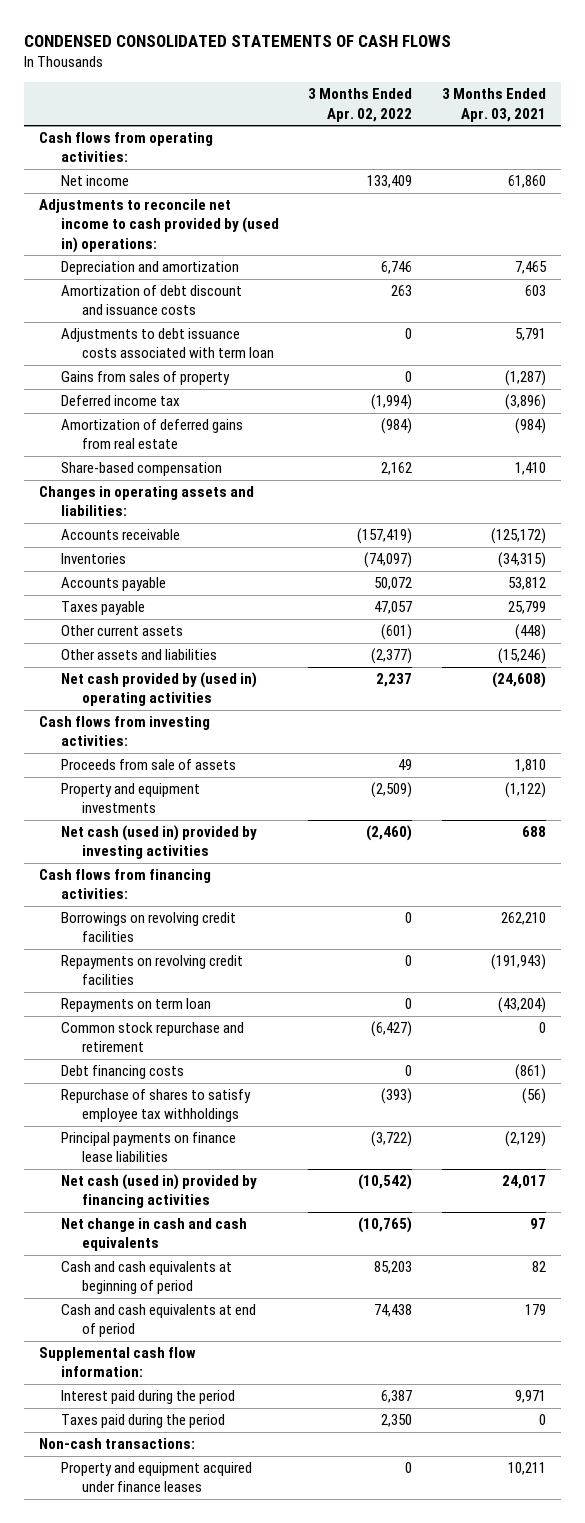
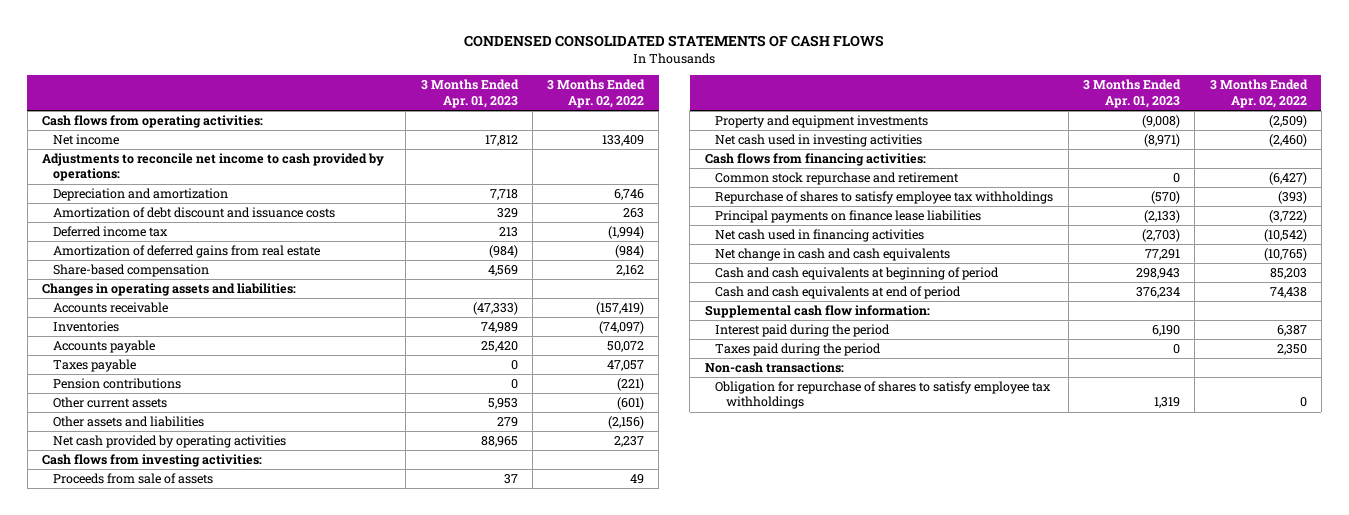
- | 3 Months Ended Apr. 02, 2022 | 3 Months Ended Apr. 03, 2021
+ | 3 Months Ended Apr. 01, 2023 | 3 Months Ended Apr. 02, 2022
- Adjustments to reconcile net income to cash provided by (used in) operations:
+ Adjustments to reconcile net income to cash provided by operations:
- Adjustments to debt issuance costs associated with term loan | 0 | 5,791
- Gains from sales of property | 0 | (1,287)
+ Pension contributions | 0 | (221)
- Other assets and liabilities | (2,377) | (15,246)
- Net cash provided by (used in) operating activities | 2,237 | (24,608)
+ Other assets and liabilities | 279 | (2,156)
+ Net cash provided by operating activities | 88,965 | 2,237
- Net cash (used in) provided by investing activities | (2,460) | 688
+ Net cash used in investing activities | (8,971) | (2,460)
- Borrowings on revolving credit facilities | 0 | 262,210
- Repayments on revolving credit facilities | 0 | (191,943)
- Repayments on term loan | 0 | (43,204)
- Debt financing costs | 0 | (861)
- Net cash (used in) provided by financing activities | (10,542) | 24,017
+ Net cash used in financing activities | (2,703) | (10,542)
- Property and equipment acquired under finance leases | 0 | 10,211
+ Obligation for repurchase of shares to satisfy employee tax withholdings | 1,319 | 0

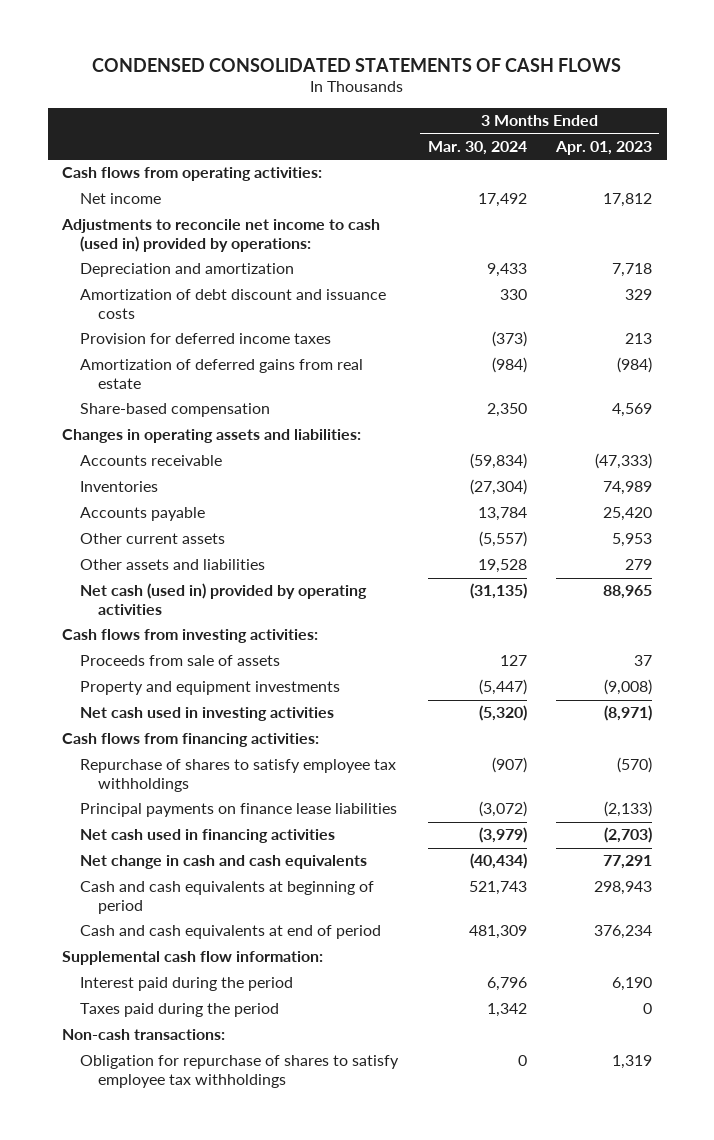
- | 3 Months Ended Apr. 01, 2023 | 3 Months Ended Apr. 02, 2022
+ | 3 Months Ended Mar. 30, 2024 | 3 Months Ended Apr. 01, 2023
- Adjustments to reconcile net income to cash provided by operations:
+ Adjustments to reconcile net income to cash (used in) provided by operations:
- Deferred income tax | 213 | (1,994)
+ Provision for deferred income taxes | (373) | 213
- Taxes payable | 0 | 47,057
- Pension contributions | 0 | (221)
- Net cash provided by operating activities | 88,965 | 2,237
+ Net cash (used in) provided by operating activities | (31,135) | 88,965
- Common stock repurchase and retirement | 0 | (6,427)

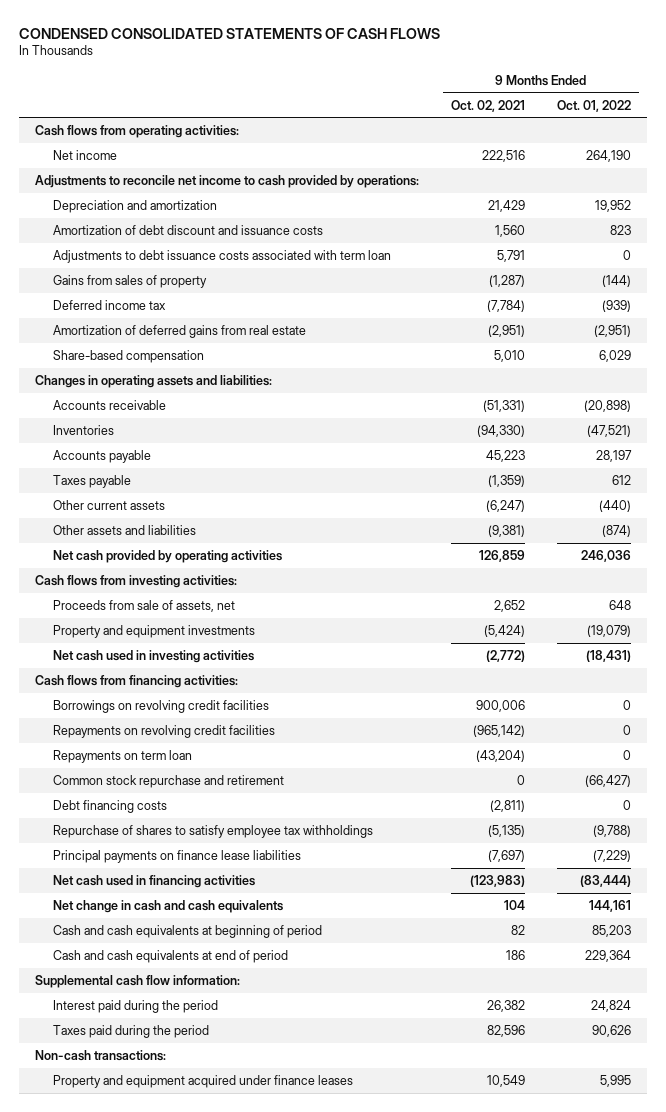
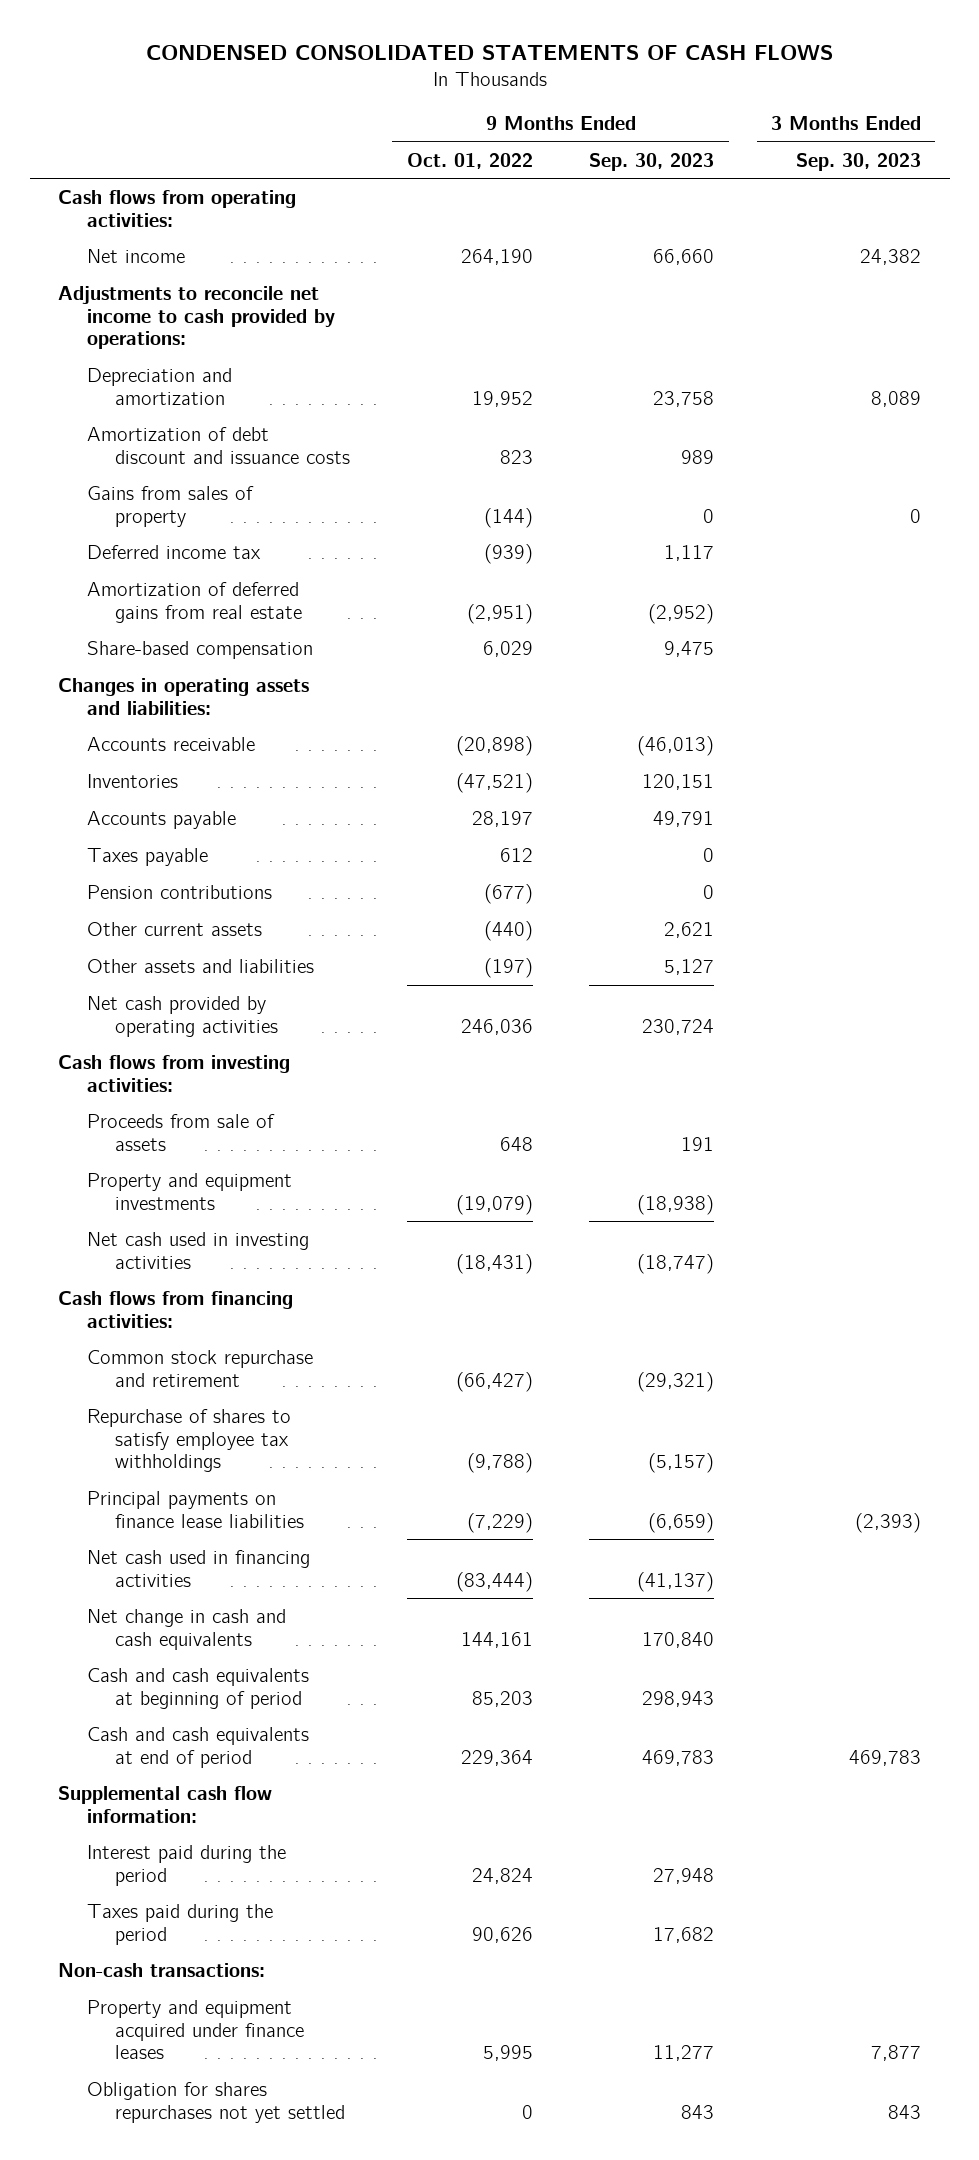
- | 9 Months Ended Oct. 02, 2021 | 9 Months Ended Oct. 01, 2022
+ | 9 Months Ended Oct. 01, 2022 | 9 Months Ended Sep. 30, 2023 | 3 Months Ended Sep. 30, 2023
- Adjustments to debt issuance costs associated with term loan | 5,791 | 0
+ Pension contributions | (677) | 0 |
- Other assets and liabilities | (9,381) | (874)
+ Other assets and liabilities | (197) | 5,127 |
- Proceeds from sale of assets, net | 2,652 | 648
+ Proceeds from sale of assets | 648 | 191 |
- Borrowings on revolving credit facilities | 900,006 | 0
- Repayments on revolving credit facilities | (965,142) | 0
- Repayments on term loan | (43,204) | 0
- Debt financing costs | (2,811) | 0
+ Obligation for shares repurchases not yet settled | 0 | 843 | 843

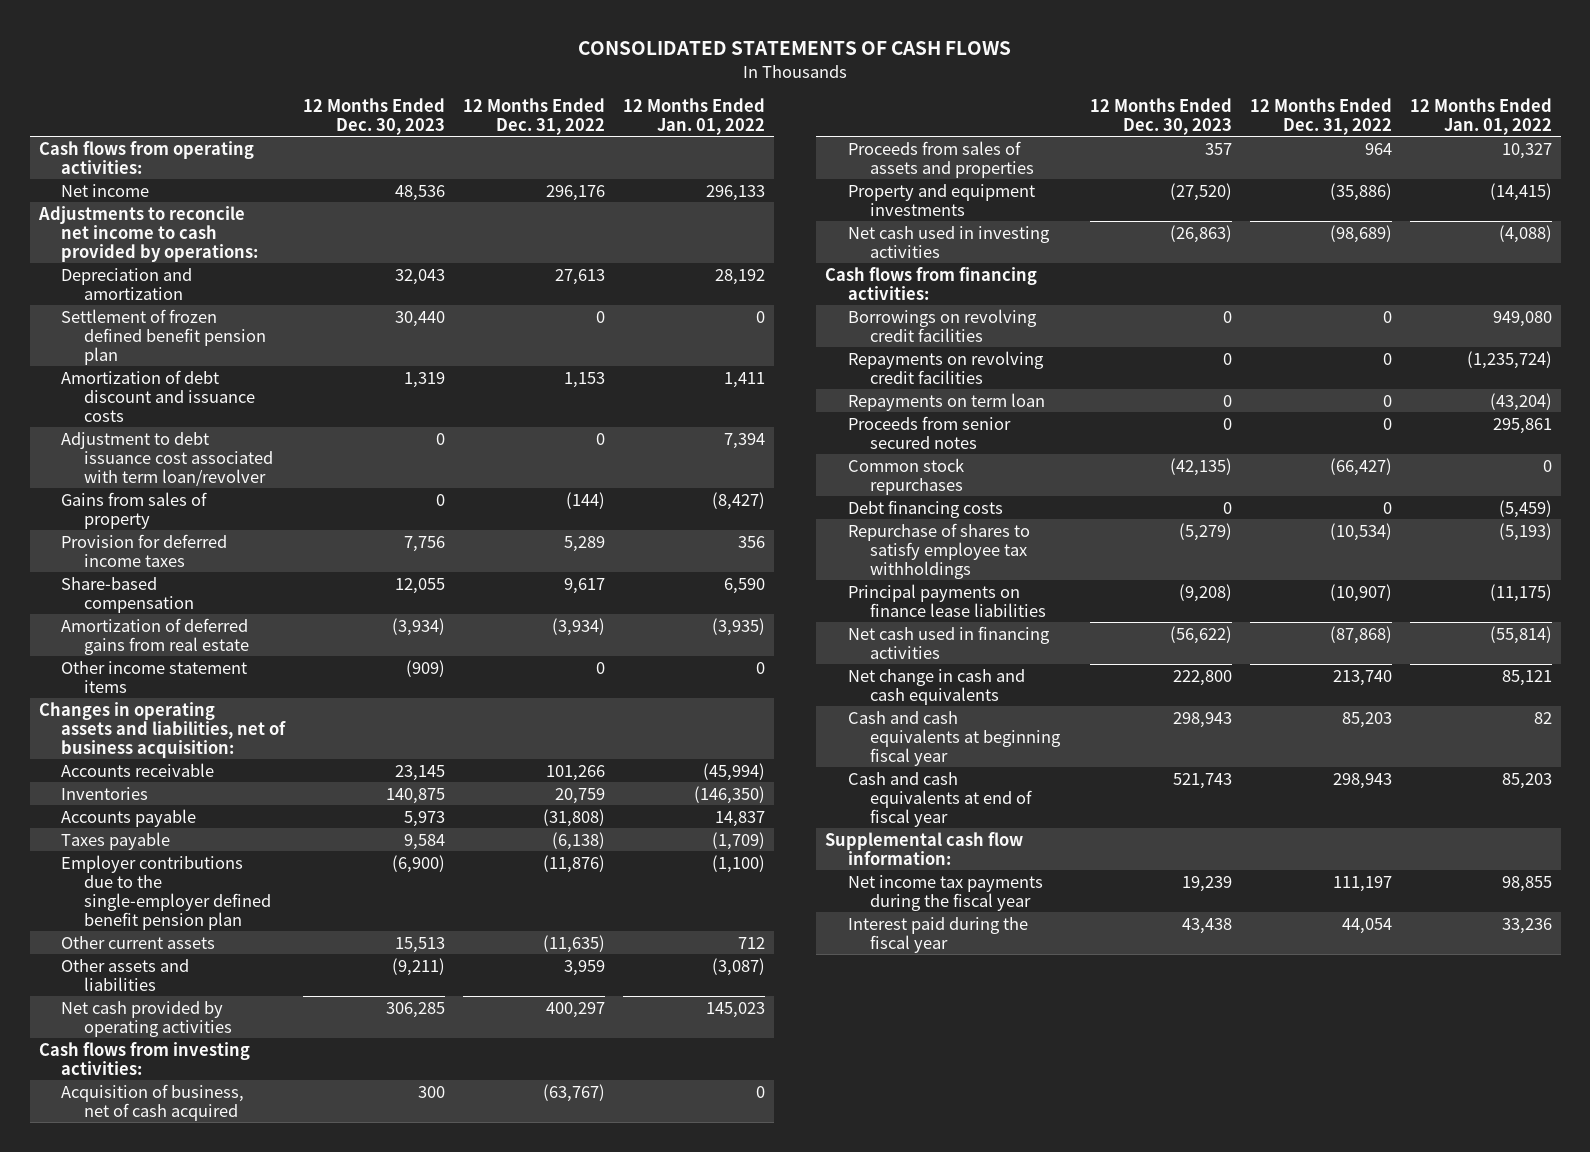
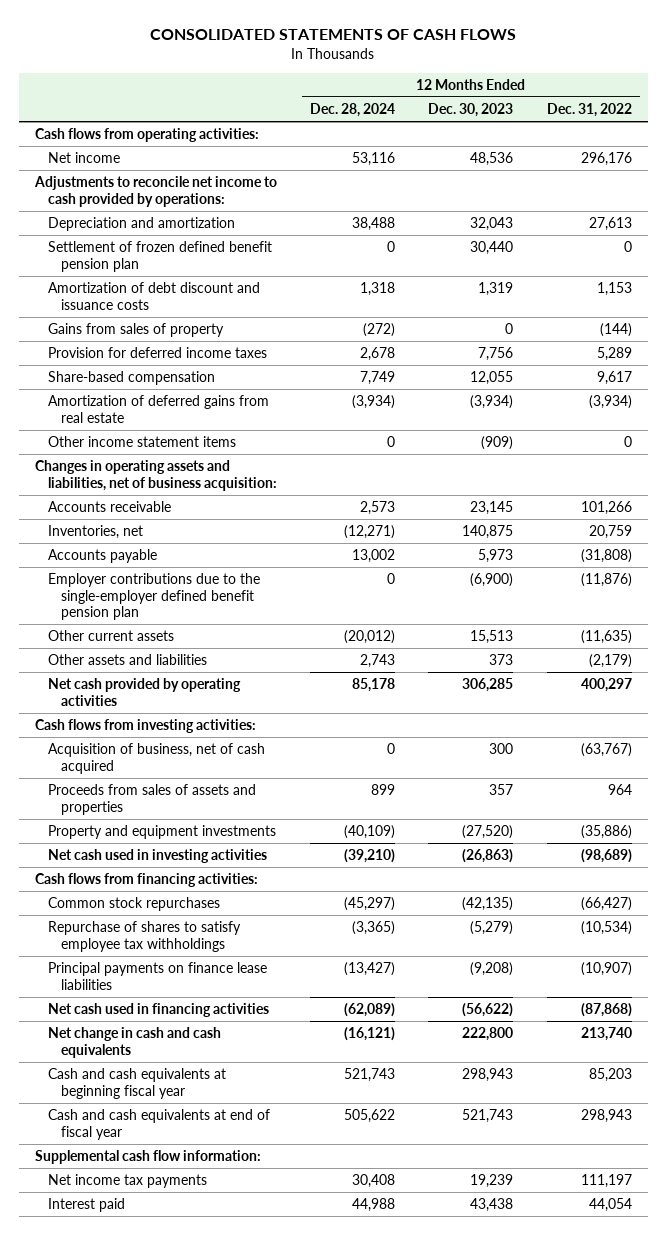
- | 12 Months Ended Dec. 30, 2023 | 12 Months Ended Dec. 31, 2022 | 12 Months Ended Jan. 01, 2022
+ | 12 Months Ended Dec. 28, 2024 | 12 Months Ended Dec. 30, 2023 | 12 Months Ended Dec. 31, 2022
- Adjustment to debt issuance cost associated with term loan/revolver | 0 | 0 | 7,394
- Inventories | 140,875 | 20,759 | (146,350)
+ Inventories, net | (12,271) | 140,875 | 20,759
- Taxes payable | 9,584 | (6,138) | (1,709)
- Other assets and liabilities | (9,211) | 3,959 | (3,087)
+ Other assets and liabilities | 2,743 | 373 | (2,179)
- Borrowings on revolving credit facilities | 0 | 0 | 949,080
- Repayments on revolving credit facilities | 0 | 0 | (1,235,724)
- Repayments on term loan | 0 | 0 | (43,204)
- Proceeds from senior secured notes | 0 | 0 | 295,861
- Debt financing costs | 0 | 0 | (5,459)
- Net income tax payments during the fiscal year | 19,239 | 111,197 | 98,855
- Interest paid during the fiscal year | 43,438 | 44,054 | 33,236
+ Net income tax payments | 30,408 | 19,239 | 111,197
+ Interest paid | 44,988 | 43,438 | 44,054

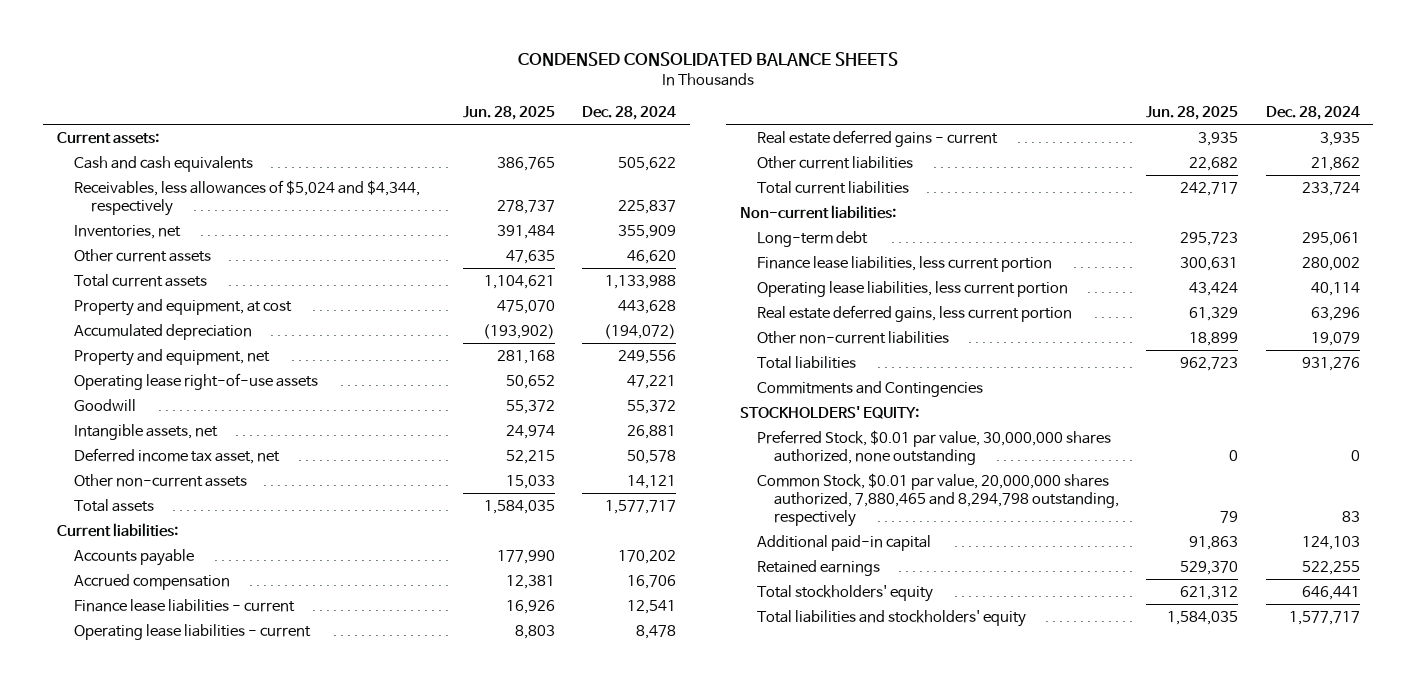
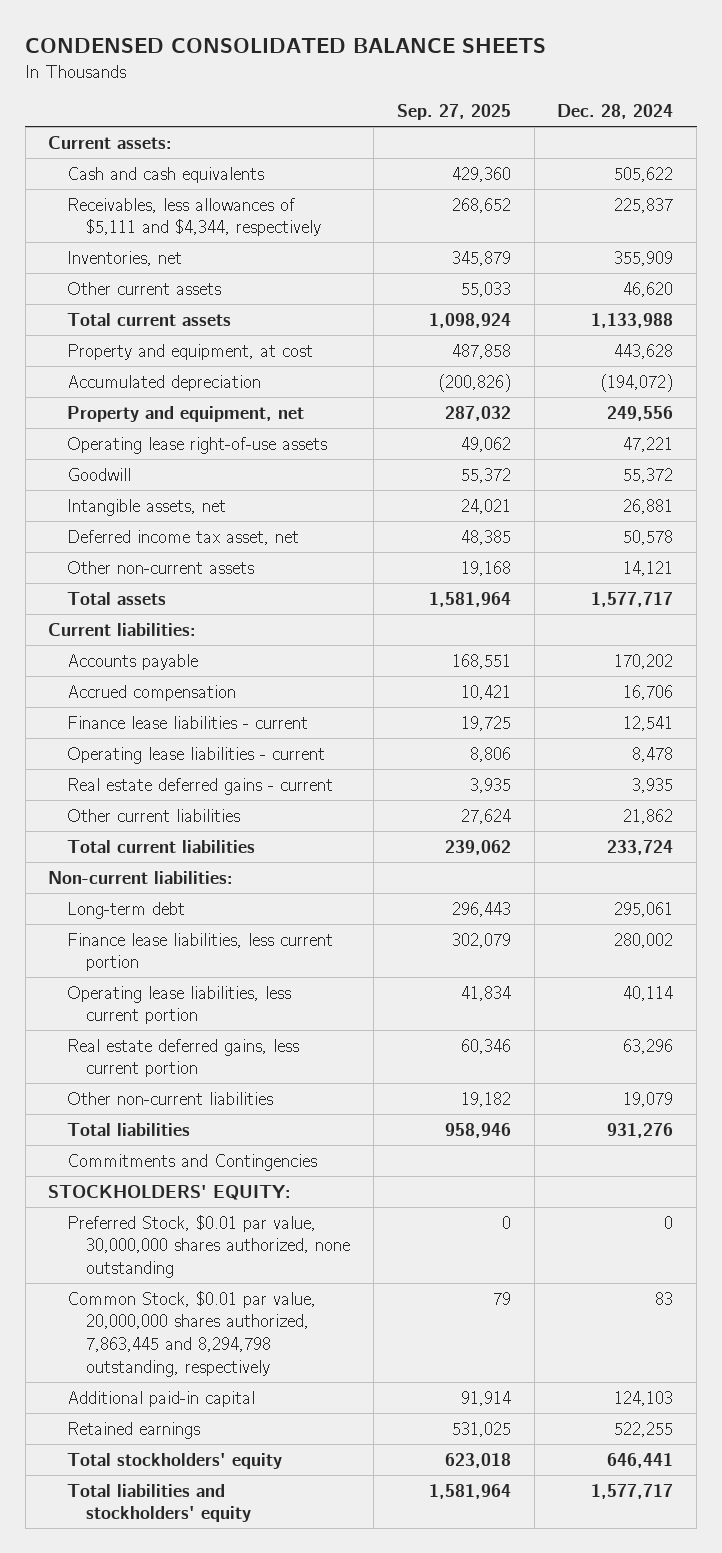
- | Jun. 28, 2025 | Dec. 28, 2024
+ | Sep. 27, 2025 | Dec. 28, 2024
- Receivables, less allowances of $5,024 and $4,344, respectively | 278,737 | 225,837
+ Receivables, less allowances of $5,111 and $4,344, respectively | 268,652 | 225,837
- Common Stock, $0.01 par value, 20,000,000 shares authorized, 7,880,465 and 8,294,798 outstanding, respectively | 79 | 83
+ Common Stock, $0.01 par value, 20,000,000 shares authorized, 7,863,445 and 8,294,798 outstanding, respectively | 79 | 83

